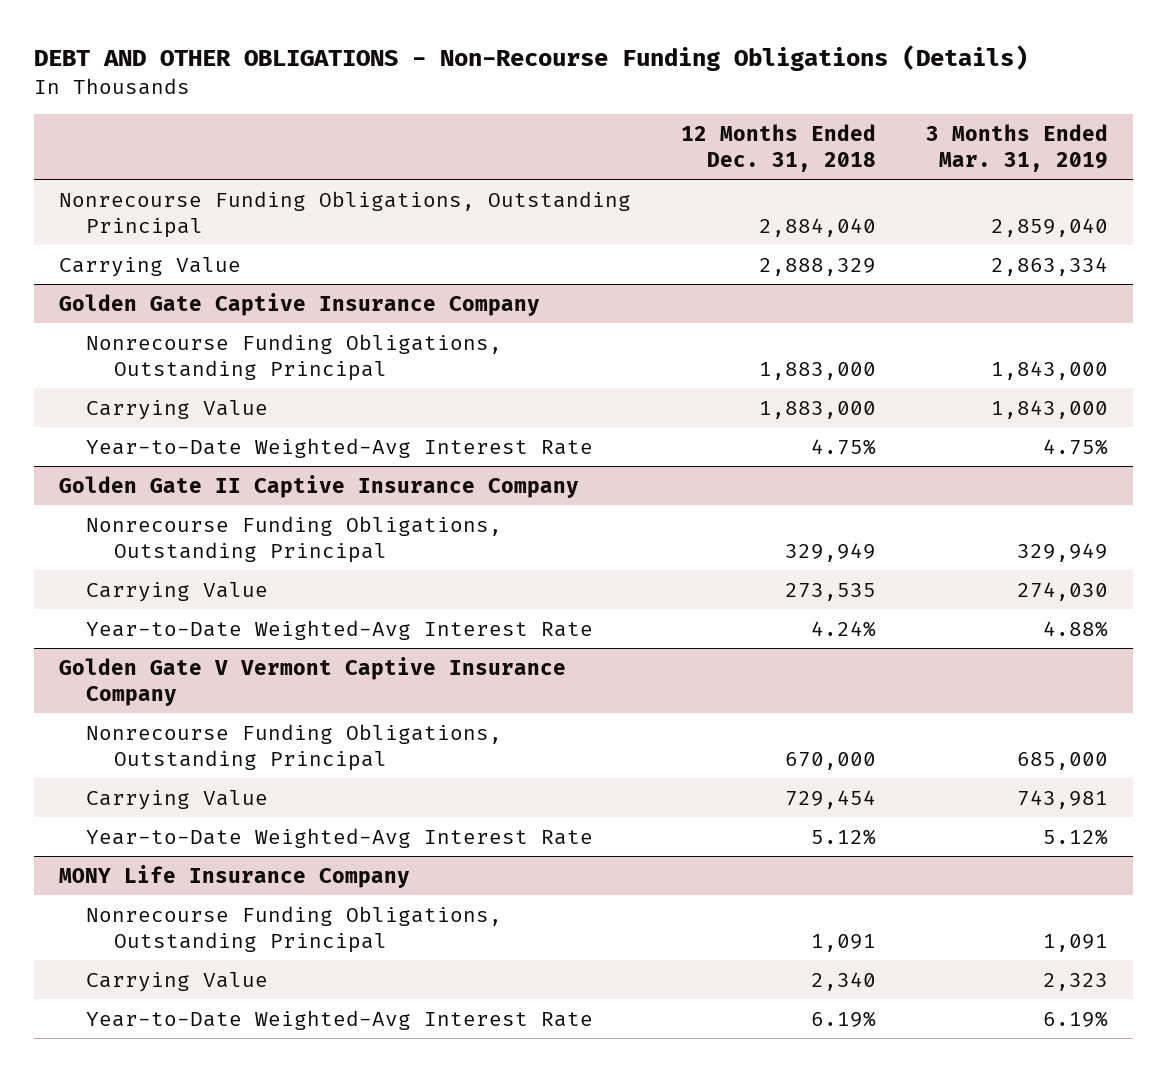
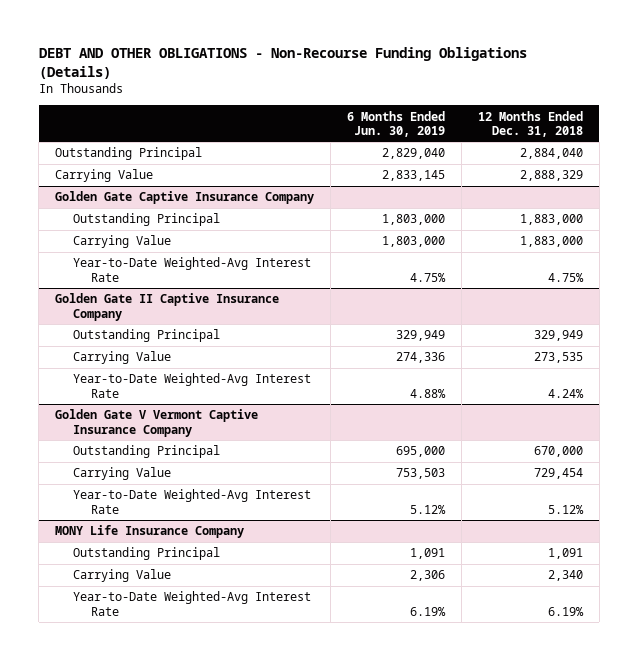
- | 12 Months Ended Dec. 31, 2018 | 3 Months Ended Mar. 31, 2019
+ | 6 Months Ended Jun. 30, 2019 | 12 Months Ended Dec. 31, 2018
- Nonrecourse Funding Obligations, Outstanding Principal | 2,884,040 | 2,859,040
+ Outstanding Principal | 2,829,040 | 2,884,040
@ Golden Gate Captive Insurance Company
- Nonrecourse Funding Obligations, Outstanding Principal | 1,883,000 | 1,843,000
+ Outstanding Principal | 1,803,000 | 1,883,000
@ Golden Gate II Captive Insurance Company
- Nonrecourse Funding Obligations, Outstanding Principal | 329,949 | 329,949
+ Outstanding Principal | 329,949 | 329,949
@ Golden Gate V Vermont Captive Insurance Company
- Nonrecourse Funding Obligations, Outstanding Principal | 670,000 | 685,000
+ Outstanding Principal | 695,000 | 670,000
@ MONY Life Insurance Company
- Nonrecourse Funding Obligations, Outstanding Principal | 1,091 | 1,091
+ Outstanding Principal | 1,091 | 1,091

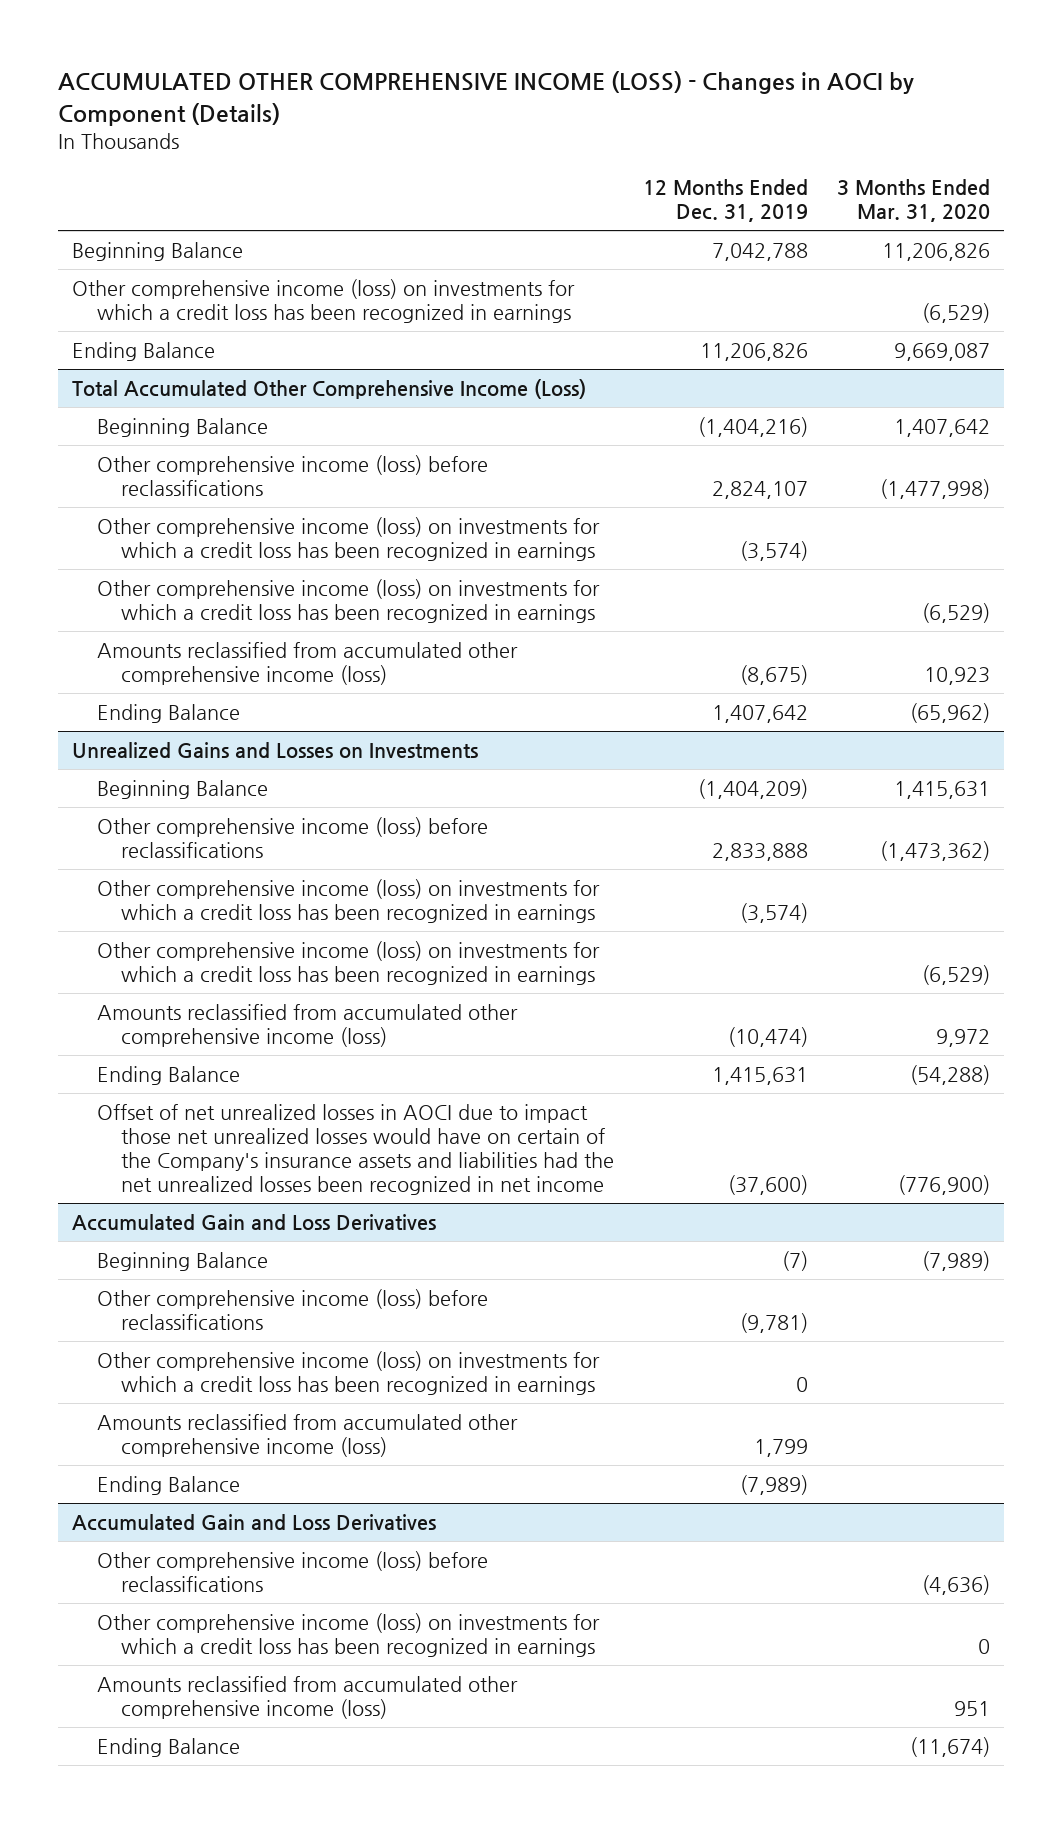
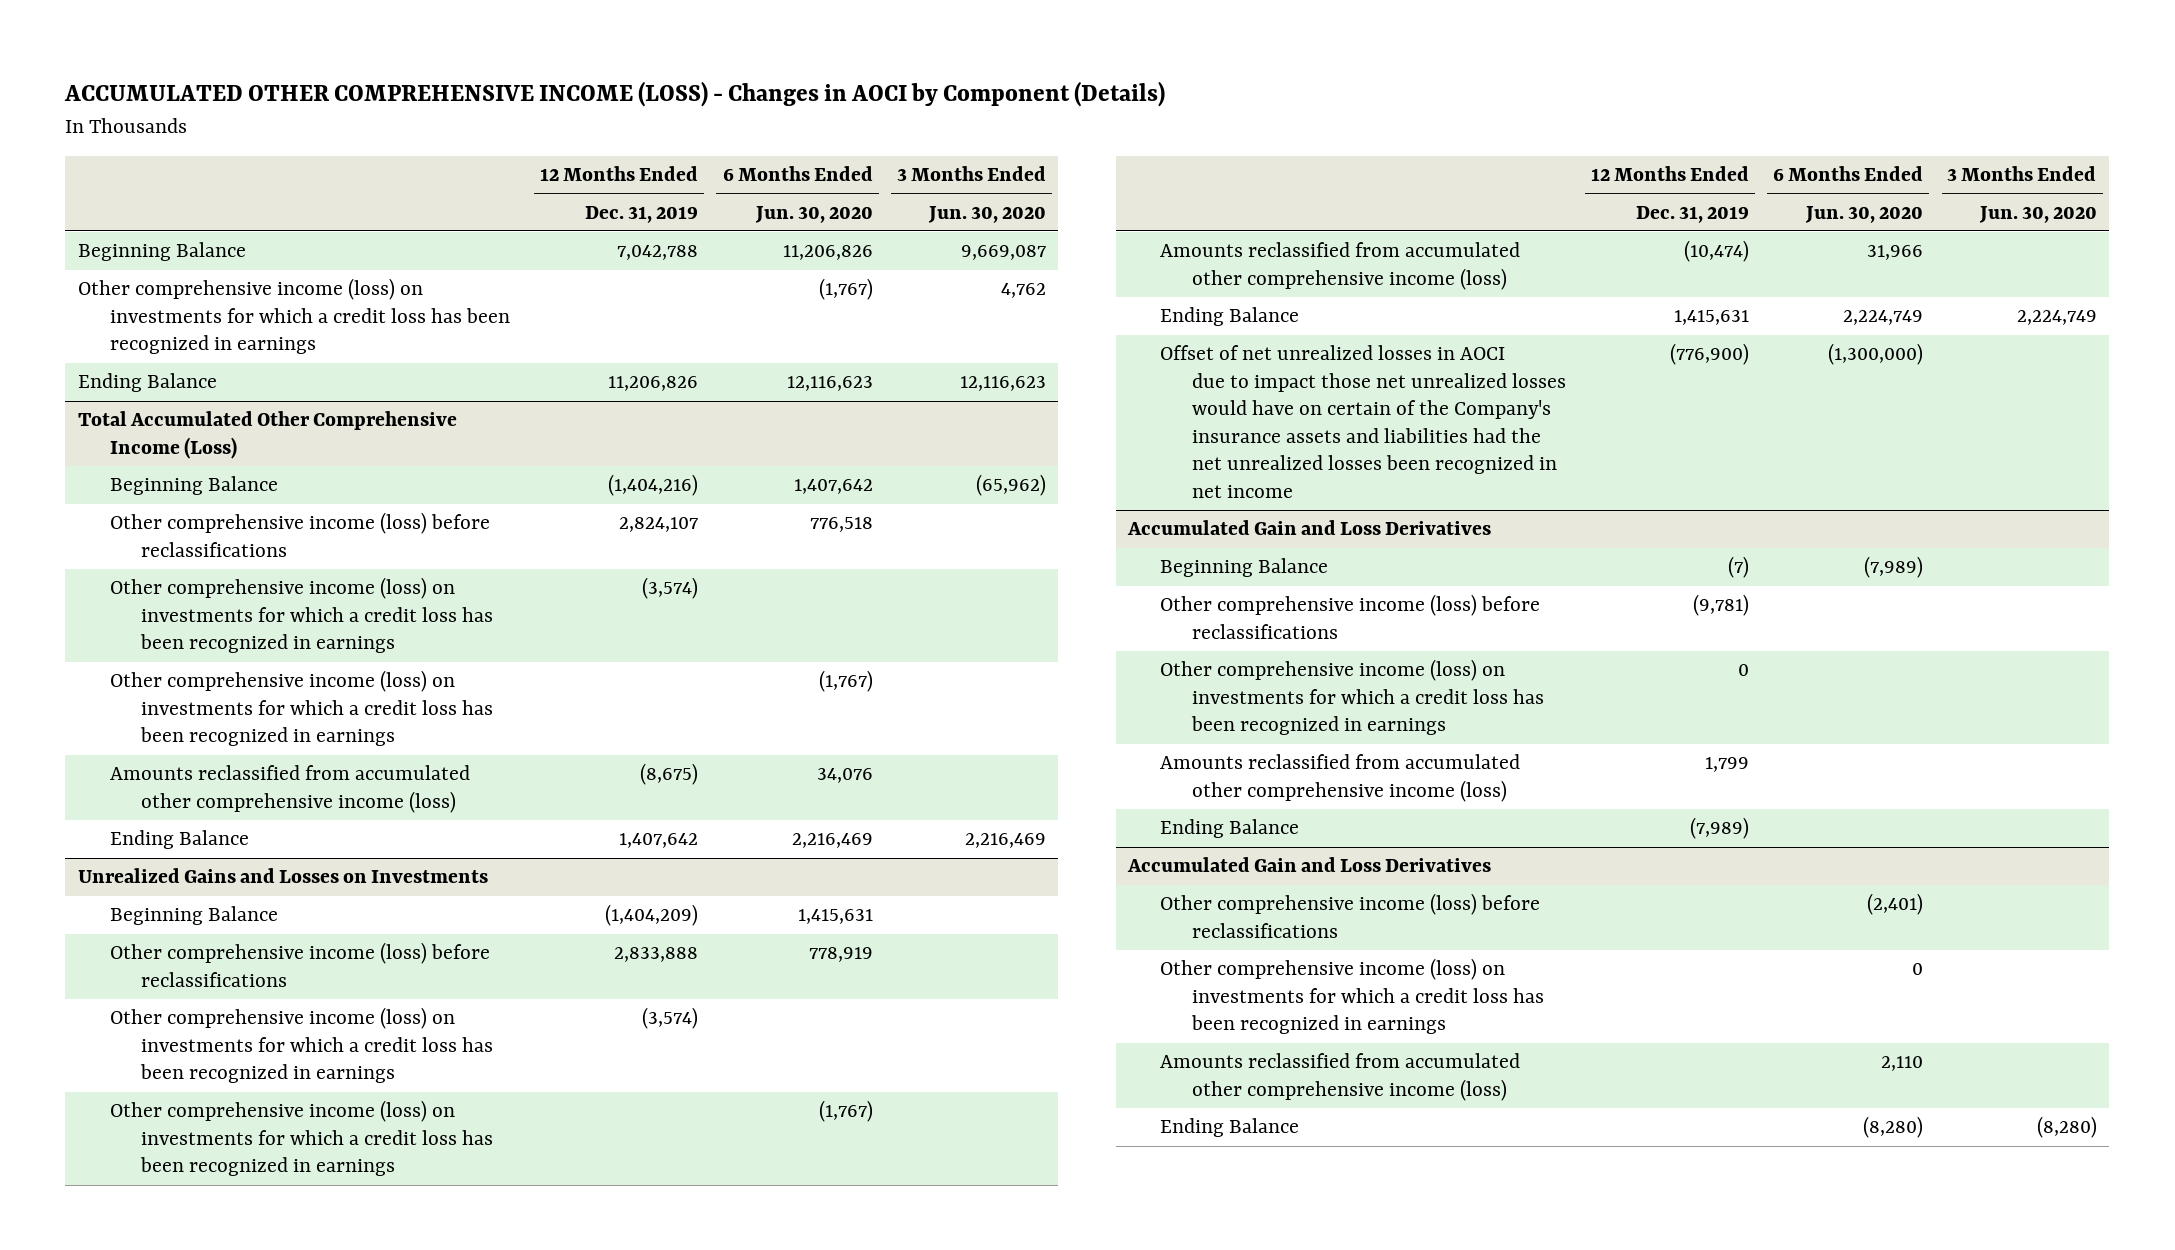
- | 12 Months Ended Dec. 31, 2019 | 3 Months Ended Mar. 31, 2020
+ | 12 Months Ended Dec. 31, 2019 | 6 Months Ended Jun. 30, 2020 | 3 Months Ended Jun. 30, 2020
@ Unrealized Gains and Losses on Investments
- Offset of net unrealized losses in AOCI due to impact those net unrealized losses would have on certain of the Company's insurance assets and liabilities had the net unrealized losses been recognized in net income | (37,600) | (776,900)
+ Offset of net unrealized losses in AOCI due to impact those net unrealized losses would have on certain of the Company's insurance assets and liabilities had the net unrealized losses been recognized in net income | (776,900) | (1,300,000) |

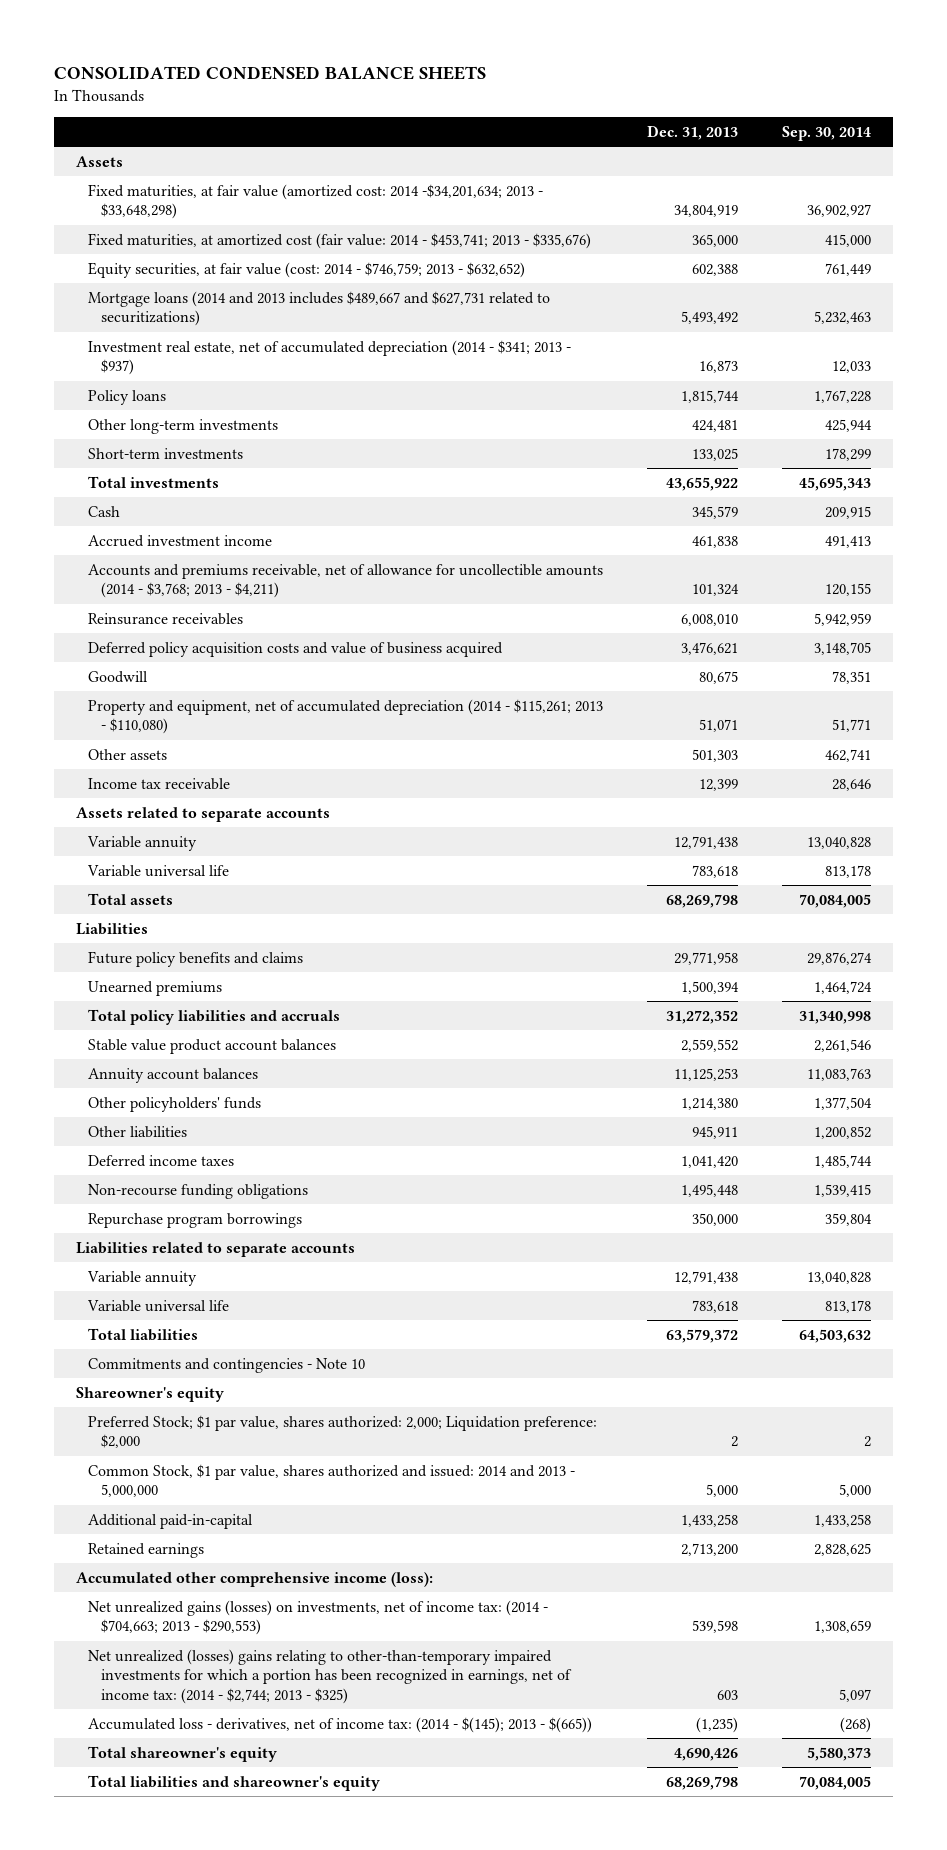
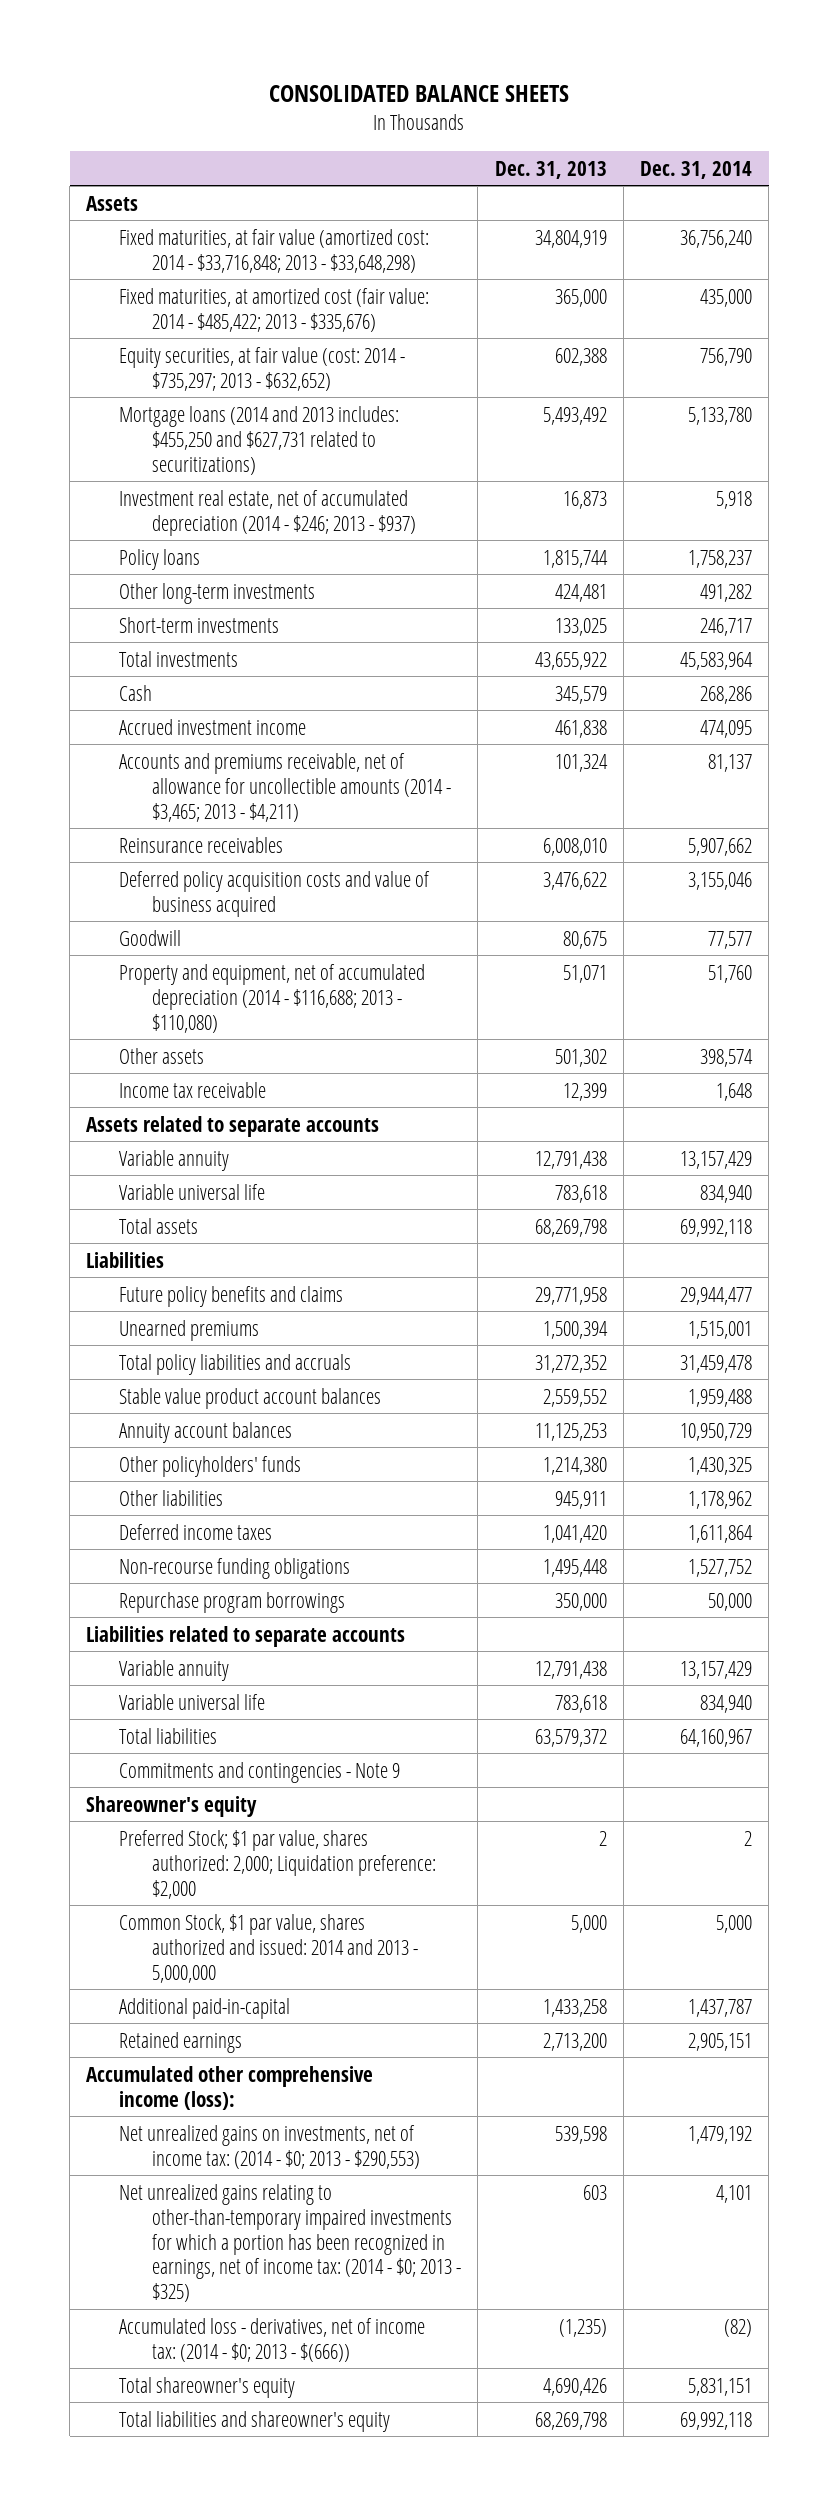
- CONSOLIDATED CONDENSED BALANCE SHEETS
+ CONSOLIDATED BALANCE SHEETS
- | Dec. 31, 2013 | Sep. 30, 2014
+ | Dec. 31, 2013 | Dec. 31, 2014
- Fixed maturities, at fair value (amortized cost: 2014 -$34,201,634; 2013 - $33,648,298) | 34,804,919 | 36,902,927
- Fixed maturities, at amortized cost (fair value: 2014 - $453,741; 2013 - $335,676) | 365,000 | 415,000
- Equity securities, at fair value (cost: 2014 - $746,759; 2013 - $632,652) | 602,388 | 761,449
- Mortgage loans (2014 and 2013 includes $489,667 and $627,731 related to securitizations) | 5,493,492 | 5,232,463
- Investment real estate, net of accumulated depreciation (2014 - $341; 2013 - $937) | 16,873 | 12,033
+ Fixed maturities, at fair value (amortized cost: 2014 - $33,716,848; 2013 - $33,648,298) | 34,804,919 | 36,756,240
+ Fixed maturities, at amortized cost (fair value: 2014 - $485,422; 2013 - $335,676) | 365,000 | 435,000
+ Equity securities, at fair value (cost: 2014 - $735,297; 2013 - $632,652) | 602,388 | 756,790
+ Mortgage loans (2014 and 2013 includes: $455,250 and $627,731 related to securitizations) | 5,493,492 | 5,133,780
+ Investment real estate, net of accumulated depreciation (2014 - $246; 2013 - $937) | 16,873 | 5,918
- Accounts and premiums receivable, net of allowance for uncollectible amounts (2014 - $3,768; 2013 - $4,211) | 101,324 | 120,155
+ Accounts and premiums receivable, net of allowance for uncollectible amounts (2014 - $3,465; 2013 - $4,211) | 101,324 | 81,137
- Deferred policy acquisition costs and value of business acquired | 3,476,621 | 3,148,705
+ Deferred policy acquisition costs and value of business acquired | 3,476,622 | 3,155,046
- Property and equipment, net of accumulated depreciation (2014 - $115,261; 2013 - $110,080) | 51,071 | 51,771
- Other assets | 501,303 | 462,741
+ Property and equipment, net of accumulated depreciation (2014 - $116,688; 2013 - $110,080) | 51,071 | 51,760
+ Other assets | 501,302 | 398,574
- Commitments and contingencies - Note 10
+ Commitments and contingencies - Note 9
- Net unrealized gains (losses) on investments, net of income tax: (2014 - $704,663; 2013 - $290,553) | 539,598 | 1,308,659
- Net unrealized (losses) gains relating to other-than-temporary impaired investments for which a portion has been recognized in earnings, net of income tax: (2014 - $2,744; 2013 - $325) | 603 | 5,097
- Accumulated loss - derivatives, net of income tax: (2014 - $(145); 2013 - $(665)) | (1,235) | (268)
+ Net unrealized gains on investments, net of income tax: (2014 - $0; 2013 - $290,553) | 539,598 | 1,479,192
+ Net unrealized gains relating to other-than-temporary impaired investments for which a portion has been recognized in earnings, net of income tax: (2014 - $0; 2013 - $325) | 603 | 4,101
+ Accumulated loss - derivatives, net of income tax: (2014 - $0; 2013 - $(666)) | (1,235) | (82)

